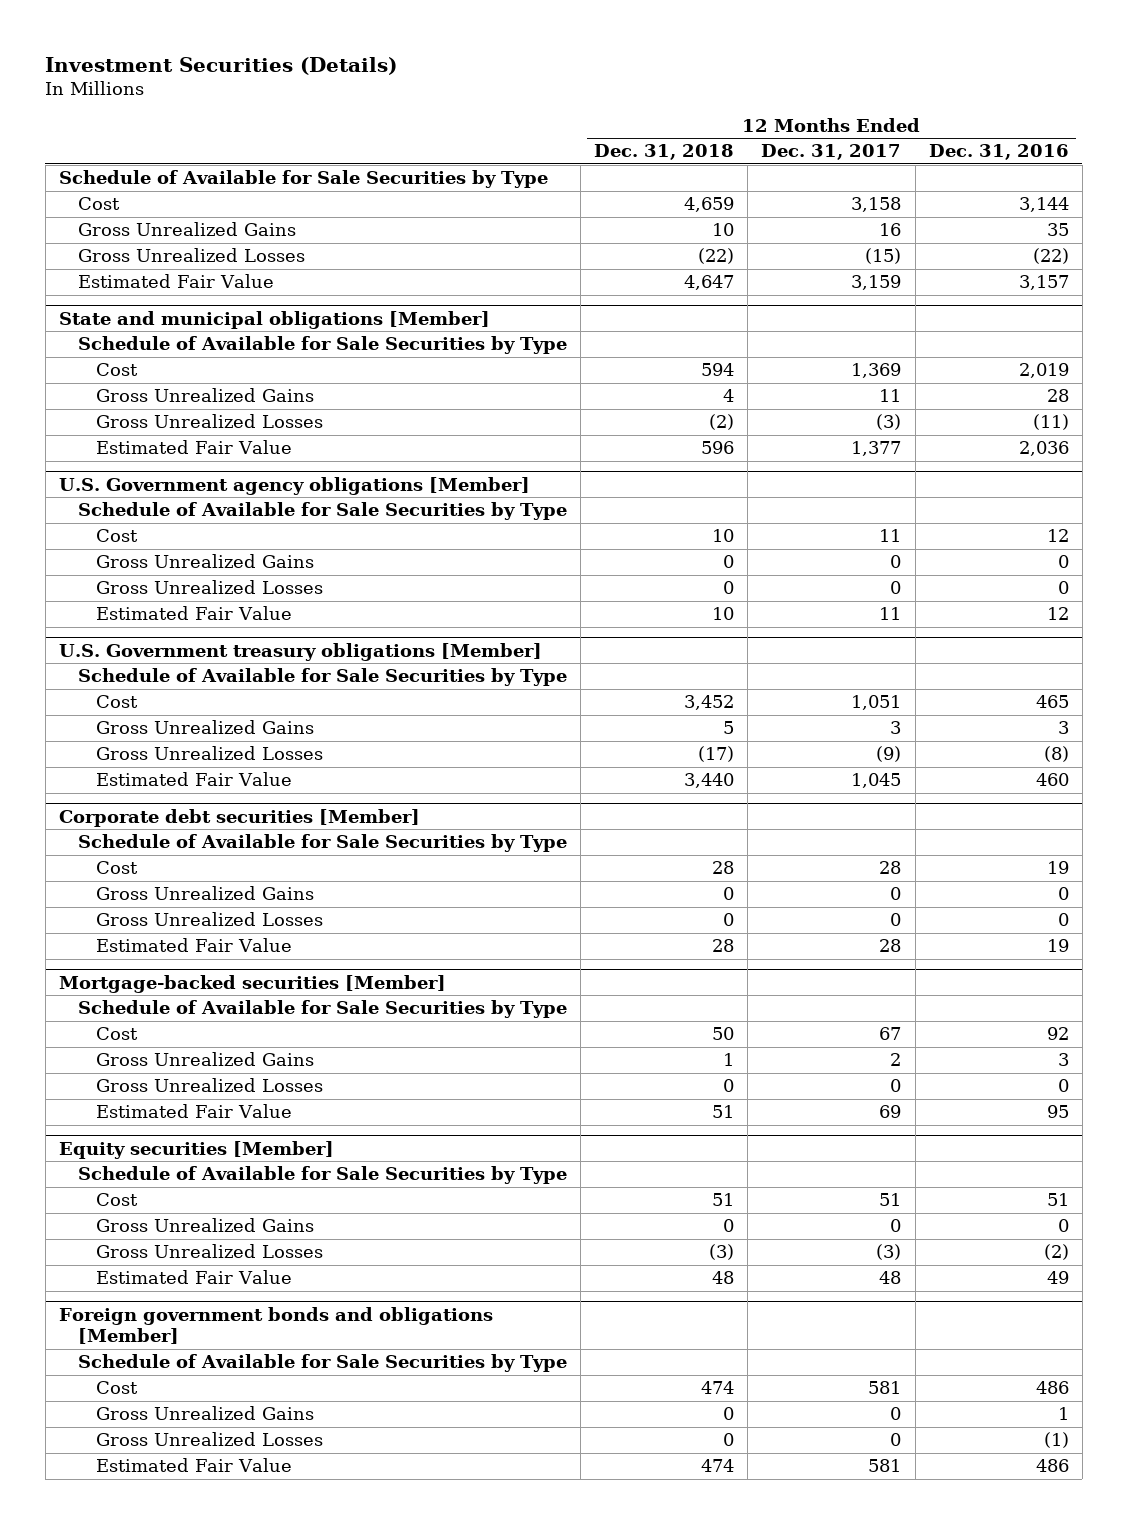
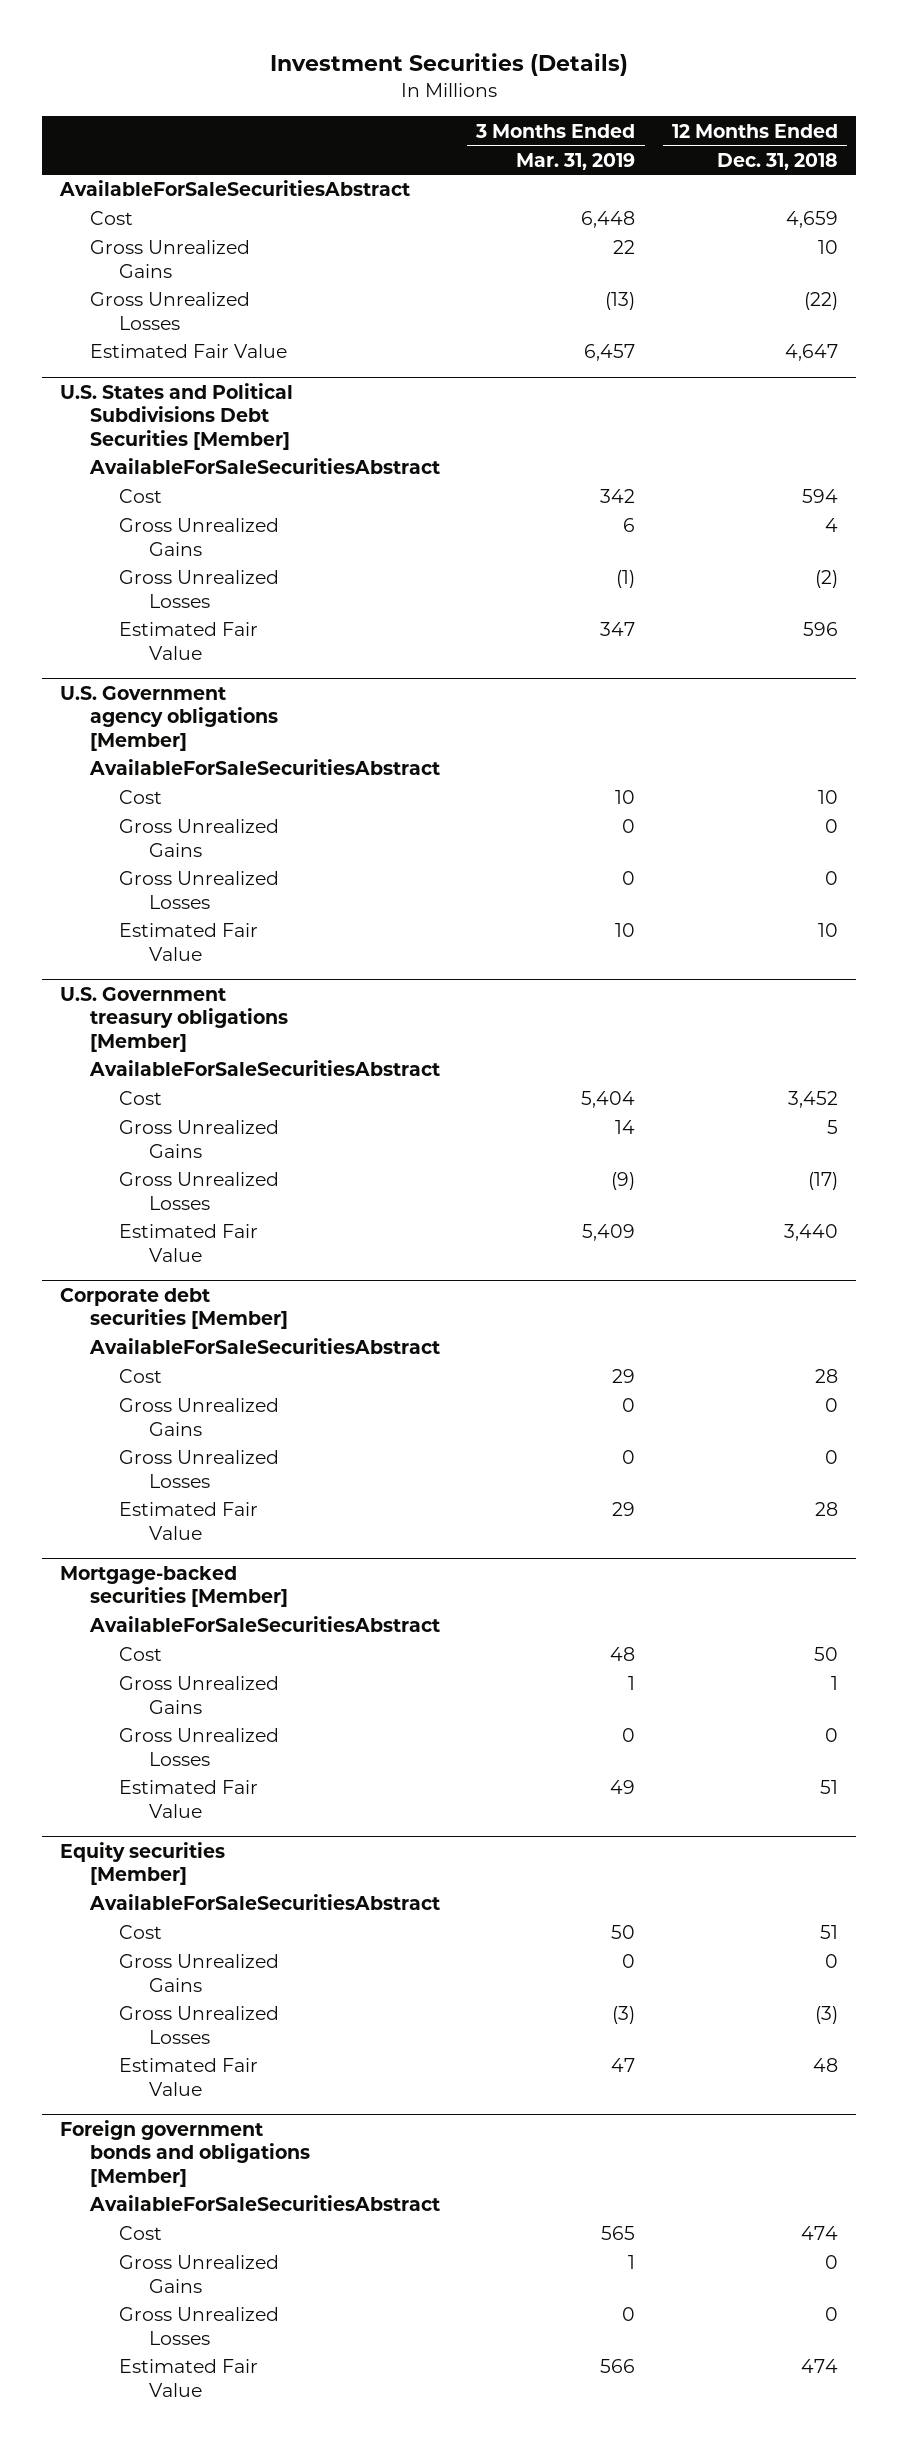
- | 12 Months Ended Dec. 31, 2018 | 12 Months Ended Dec. 31, 2017 | 12 Months Ended Dec. 31, 2016
+ | 3 Months Ended Mar. 31, 2019 | 12 Months Ended Dec. 31, 2018
- Schedule of Available for Sale Securities by Type
+ AvailableForSaleSecuritiesAbstract
- State and municipal obligations [Member]
- Schedule of Available for Sale Securities by Type
+ U.S. States and Political Subdivisions Debt Securities [Member]
+ AvailableForSaleSecuritiesAbstract
@ U.S. Government agency obligations [Member]
- Schedule of Available for Sale Securities by Type
+ AvailableForSaleSecuritiesAbstract
@ U.S. Government treasury obligations [Member]
- Schedule of Available for Sale Securities by Type
+ AvailableForSaleSecuritiesAbstract
@ Corporate debt securities [Member]
- Schedule of Available for Sale Securities by Type
+ AvailableForSaleSecuritiesAbstract
@ Mortgage-backed securities [Member]
- Schedule of Available for Sale Securities by Type
+ AvailableForSaleSecuritiesAbstract
@ Equity securities [Member]
- Schedule of Available for Sale Securities by Type
+ AvailableForSaleSecuritiesAbstract
@ Foreign government bonds and obligations [Member]
- Schedule of Available for Sale Securities by Type
+ AvailableForSaleSecuritiesAbstract

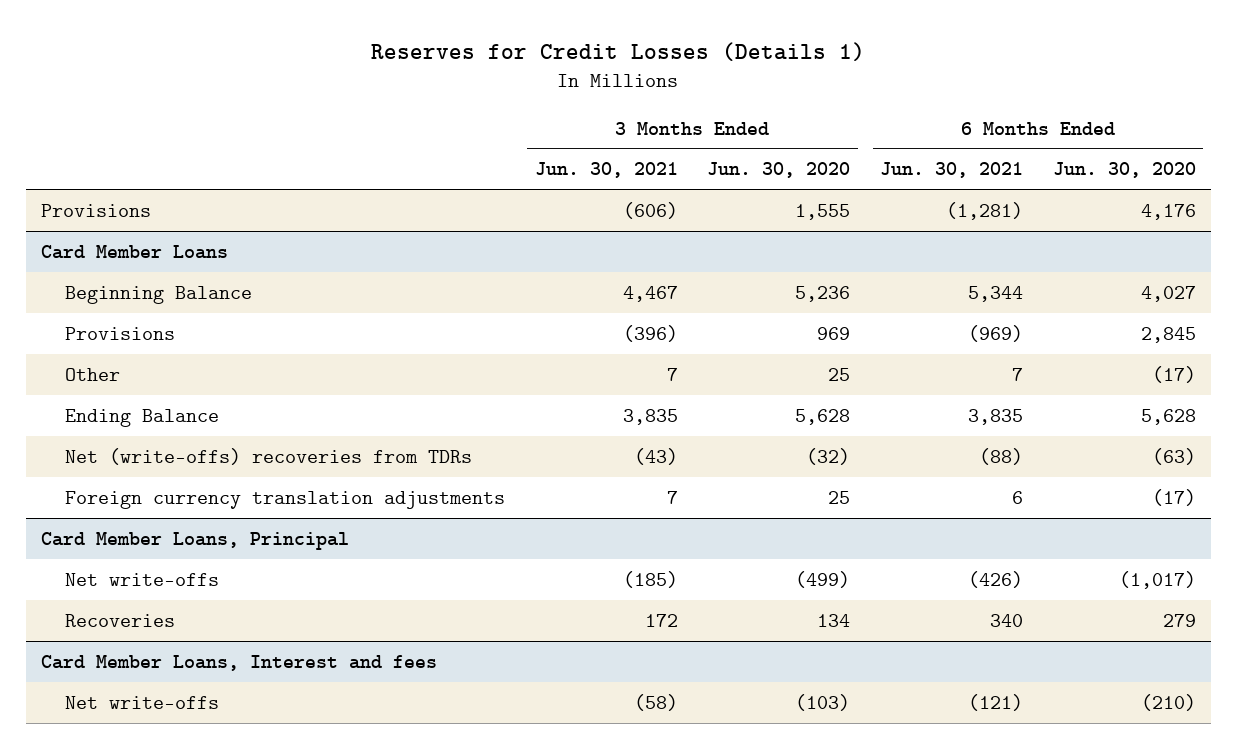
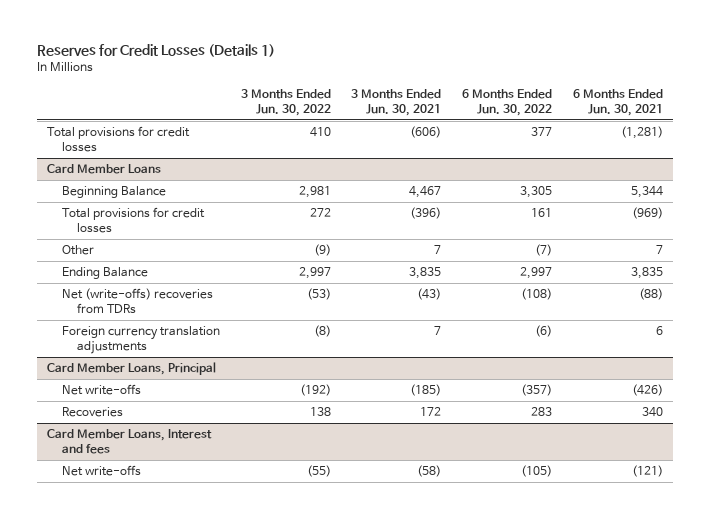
- | 3 Months Ended Jun. 30, 2021 | 3 Months Ended Jun. 30, 2020 | 6 Months Ended Jun. 30, 2021 | 6 Months Ended Jun. 30, 2020
+ | 3 Months Ended Jun. 30, 2022 | 3 Months Ended Jun. 30, 2021 | 6 Months Ended Jun. 30, 2022 | 6 Months Ended Jun. 30, 2021
- Provisions | (606) | 1,555 | (1,281) | 4,176
+ Total provisions for credit losses | 410 | (606) | 377 | (1,281)
@ Card Member Loans
- Provisions | (396) | 969 | (969) | 2,845
+ Total provisions for credit losses | 272 | (396) | 161 | (969)

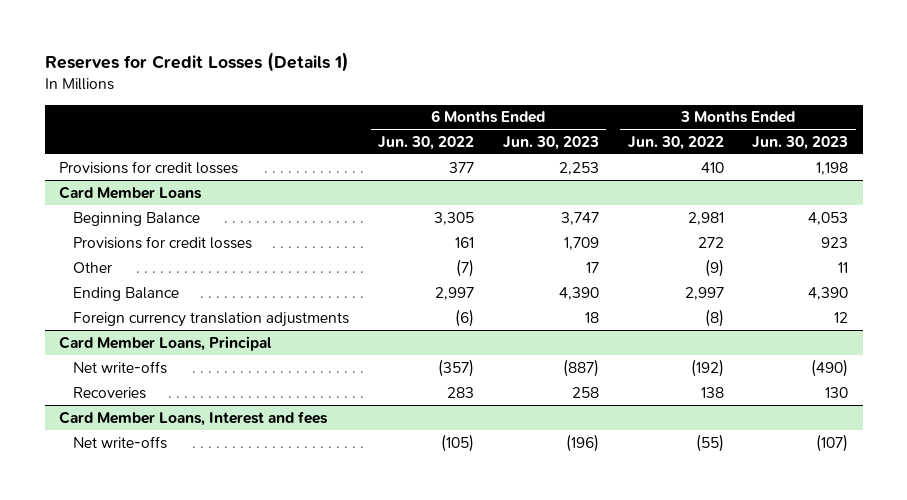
- | 3 Months Ended Jun. 30, 2022 | 3 Months Ended Jun. 30, 2021 | 6 Months Ended Jun. 30, 2022 | 6 Months Ended Jun. 30, 2021
+ | 6 Months Ended Jun. 30, 2022 | 6 Months Ended Jun. 30, 2023 | 3 Months Ended Jun. 30, 2022 | 3 Months Ended Jun. 30, 2023
- Total provisions for credit losses | 410 | (606) | 377 | (1,281)
+ Provisions for credit losses | 377 | 2,253 | 410 | 1,198
@ Card Member Loans
- Total provisions for credit losses | 272 | (396) | 161 | (969)
+ Provisions for credit losses | 161 | 1,709 | 272 | 923
- Net (write-offs) recoveries from TDRs | (53) | (43) | (108) | (88)

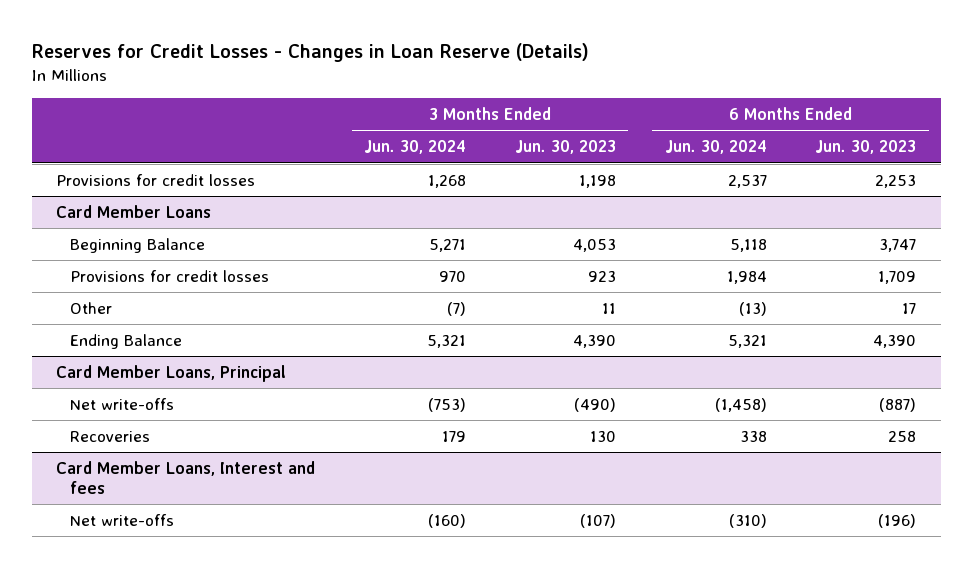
- Reserves for Credit Losses (Details 1)
+ Reserves for Credit Losses - Changes in Loan Reserve (Details)
- | 6 Months Ended Jun. 30, 2022 | 6 Months Ended Jun. 30, 2023 | 3 Months Ended Jun. 30, 2022 | 3 Months Ended Jun. 30, 2023
+ | 3 Months Ended Jun. 30, 2024 | 3 Months Ended Jun. 30, 2023 | 6 Months Ended Jun. 30, 2024 | 6 Months Ended Jun. 30, 2023
@ Card Member Loans
- Foreign currency translation adjustments | (6) | 18 | (8) | 12

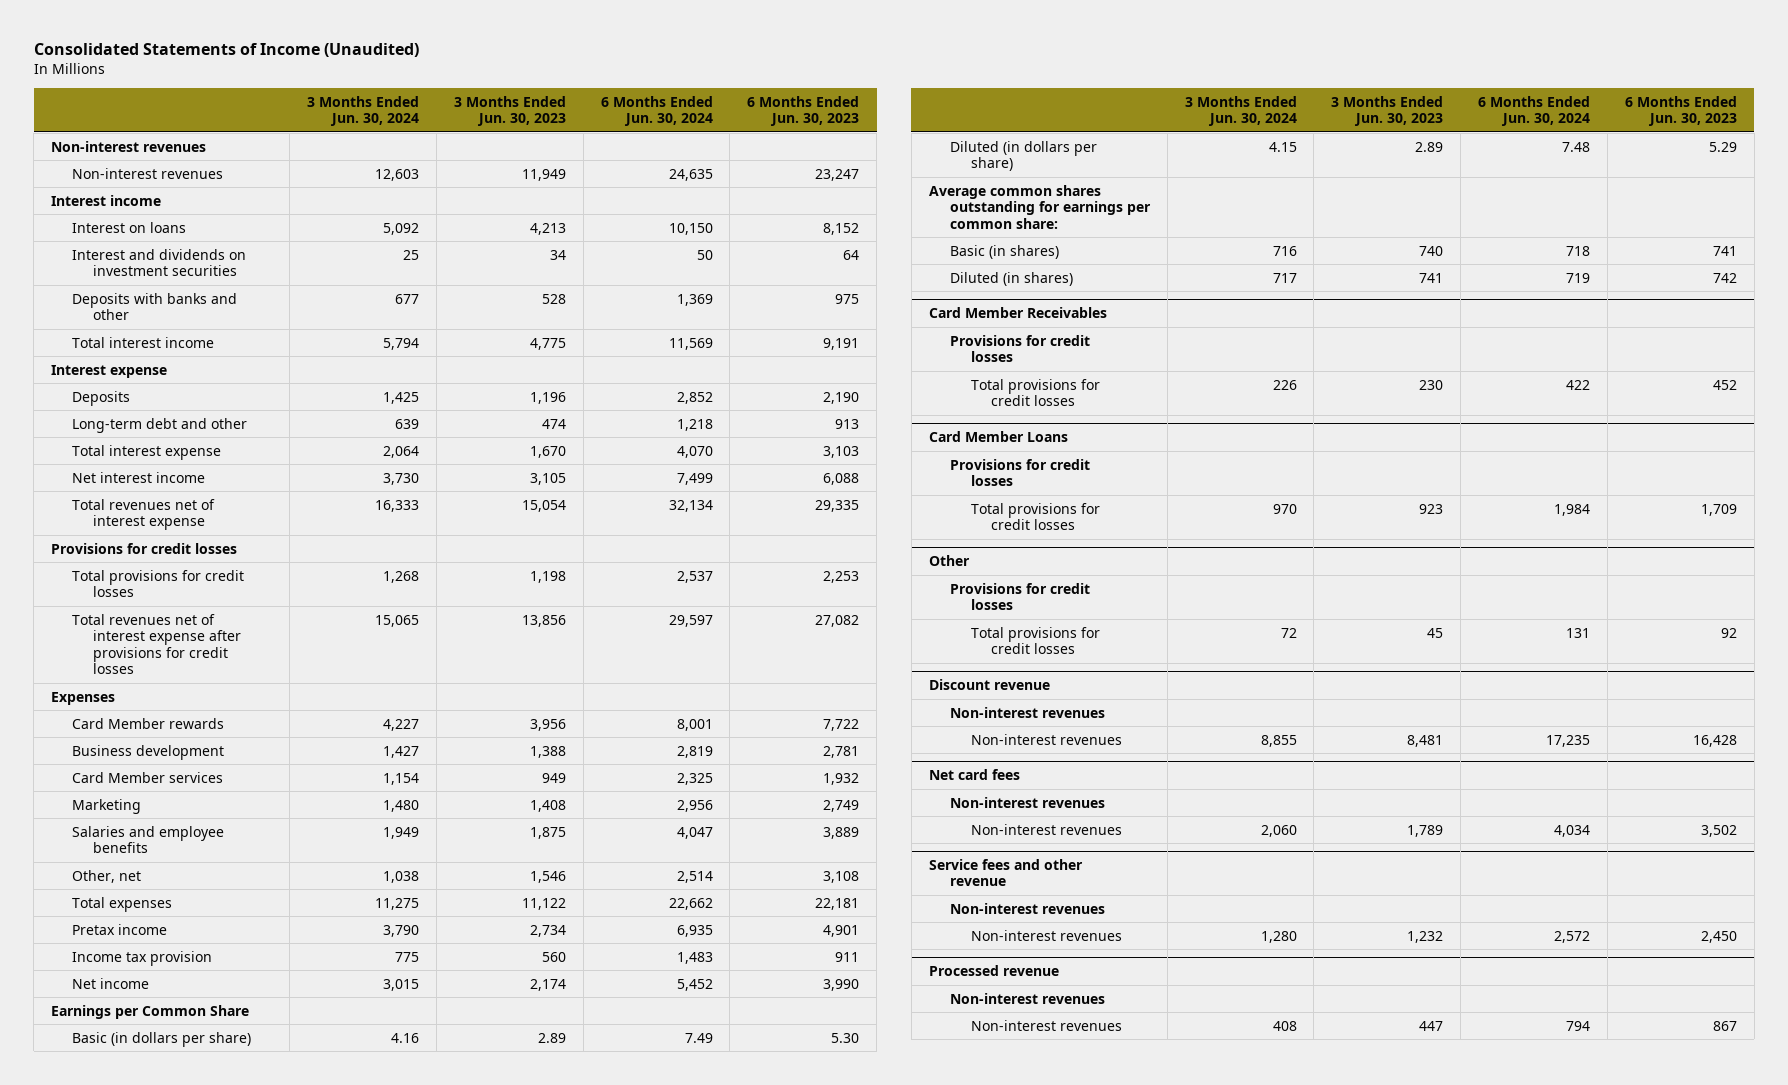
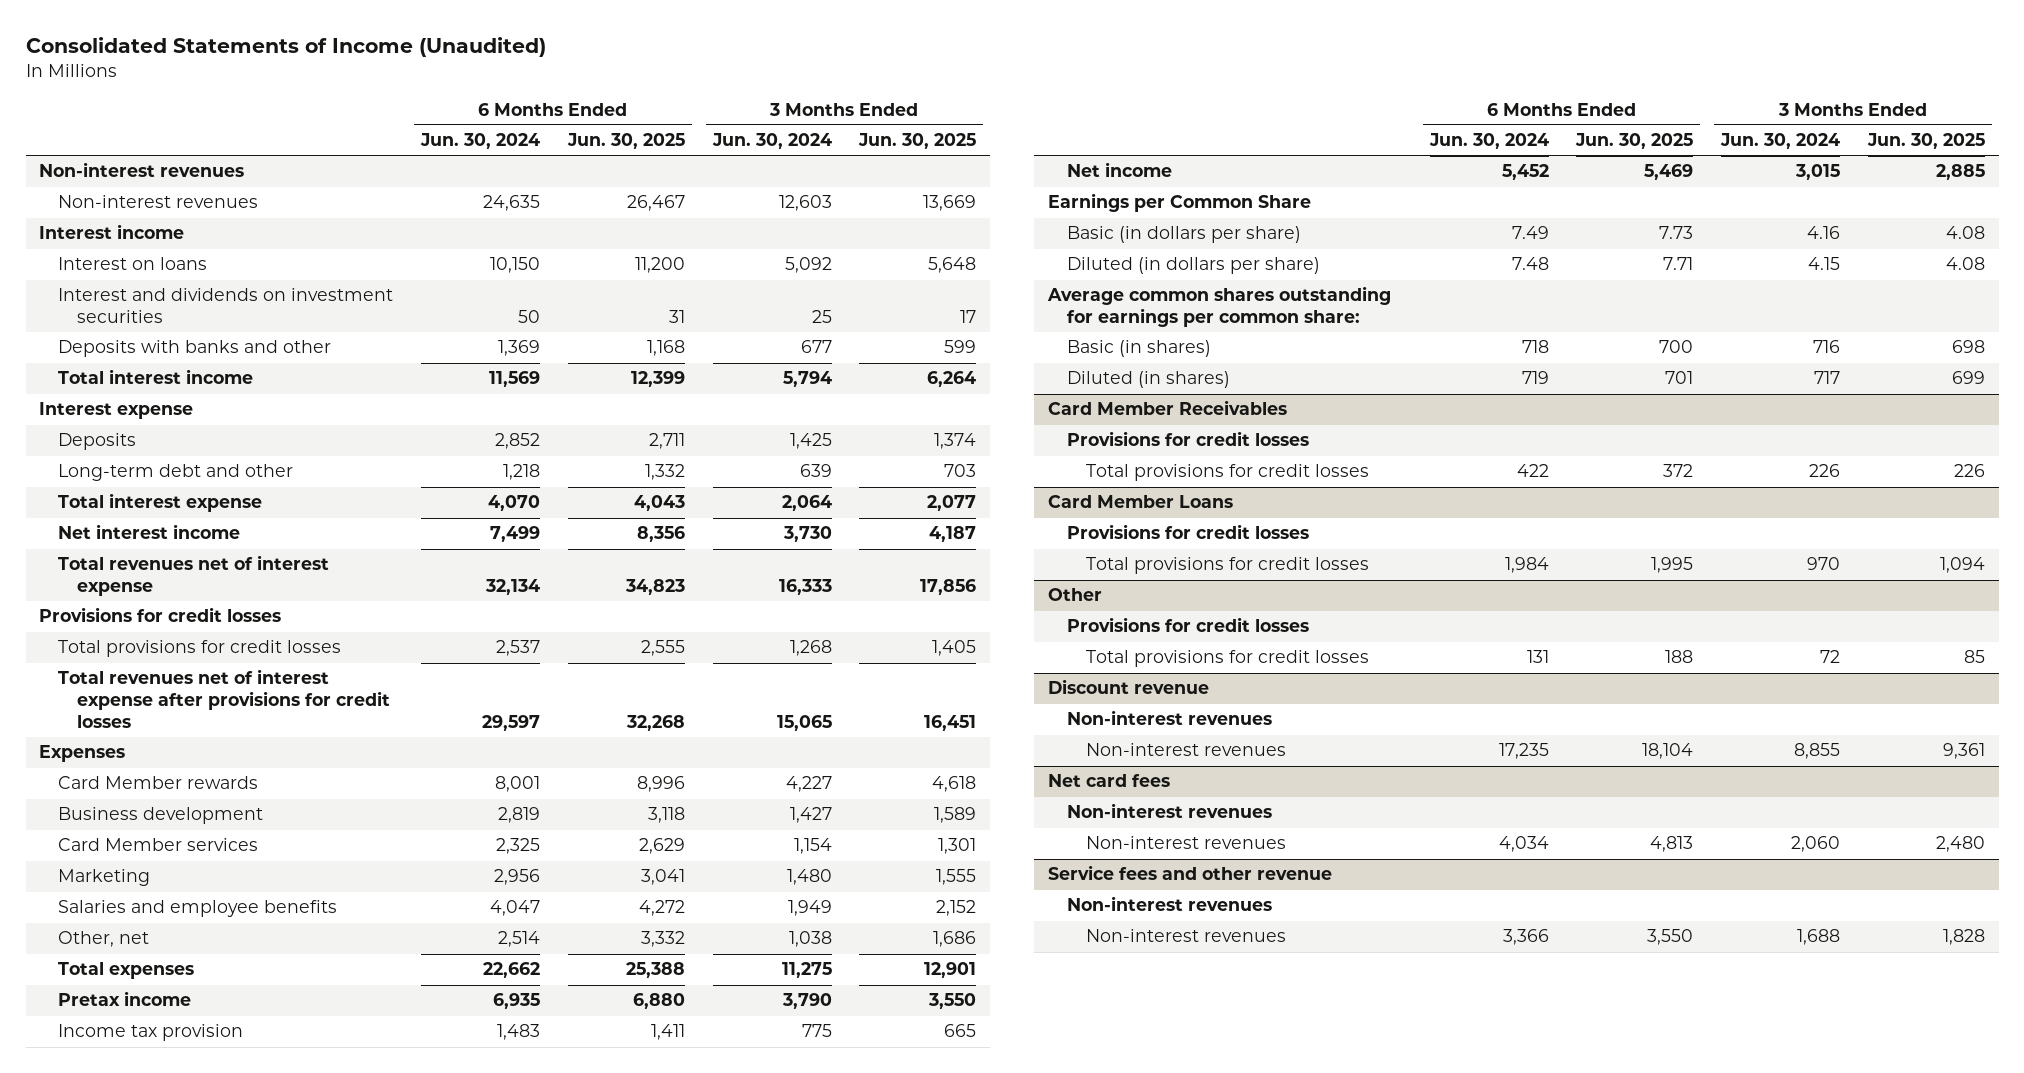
- | 3 Months Ended Jun. 30, 2024 | 3 Months Ended Jun. 30, 2023 | 6 Months Ended Jun. 30, 2024 | 6 Months Ended Jun. 30, 2023
+ | 6 Months Ended Jun. 30, 2024 | 6 Months Ended Jun. 30, 2025 | 3 Months Ended Jun. 30, 2024 | 3 Months Ended Jun. 30, 2025
@ Service fees and other revenue
- Non-interest revenues | 1,280 | 1,232 | 2,572 | 2,450
- Processed revenue
- Non-interest revenues
- Non-interest revenues | 408 | 447 | 794 | 867
@ Service fees and other revenue
+ Non-interest revenues | 3,366 | 3,550 | 1,688 | 1,828

